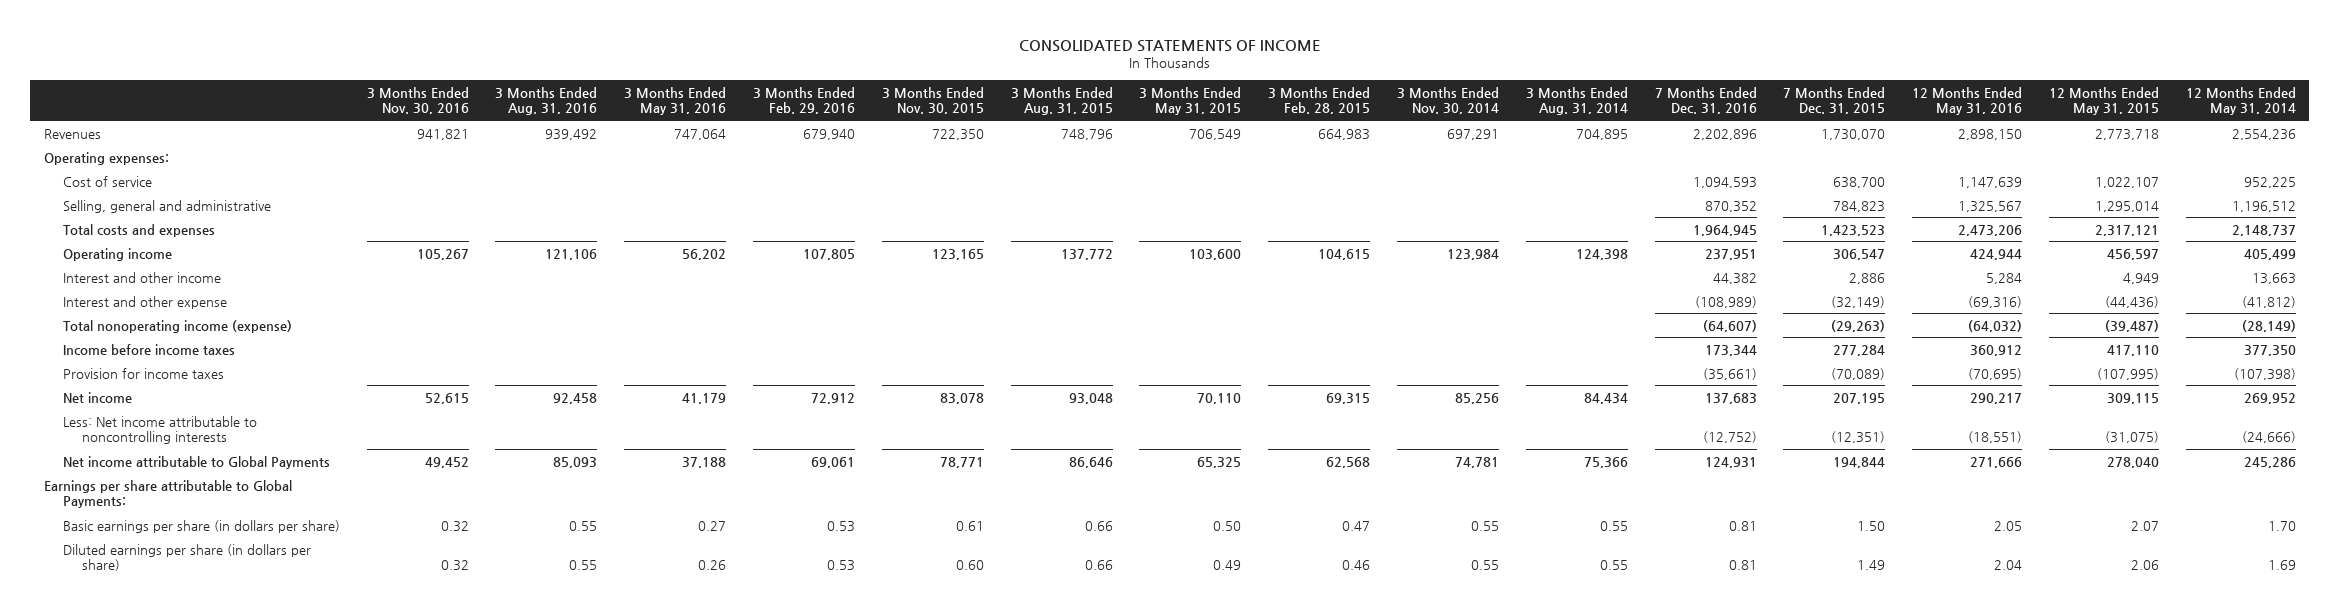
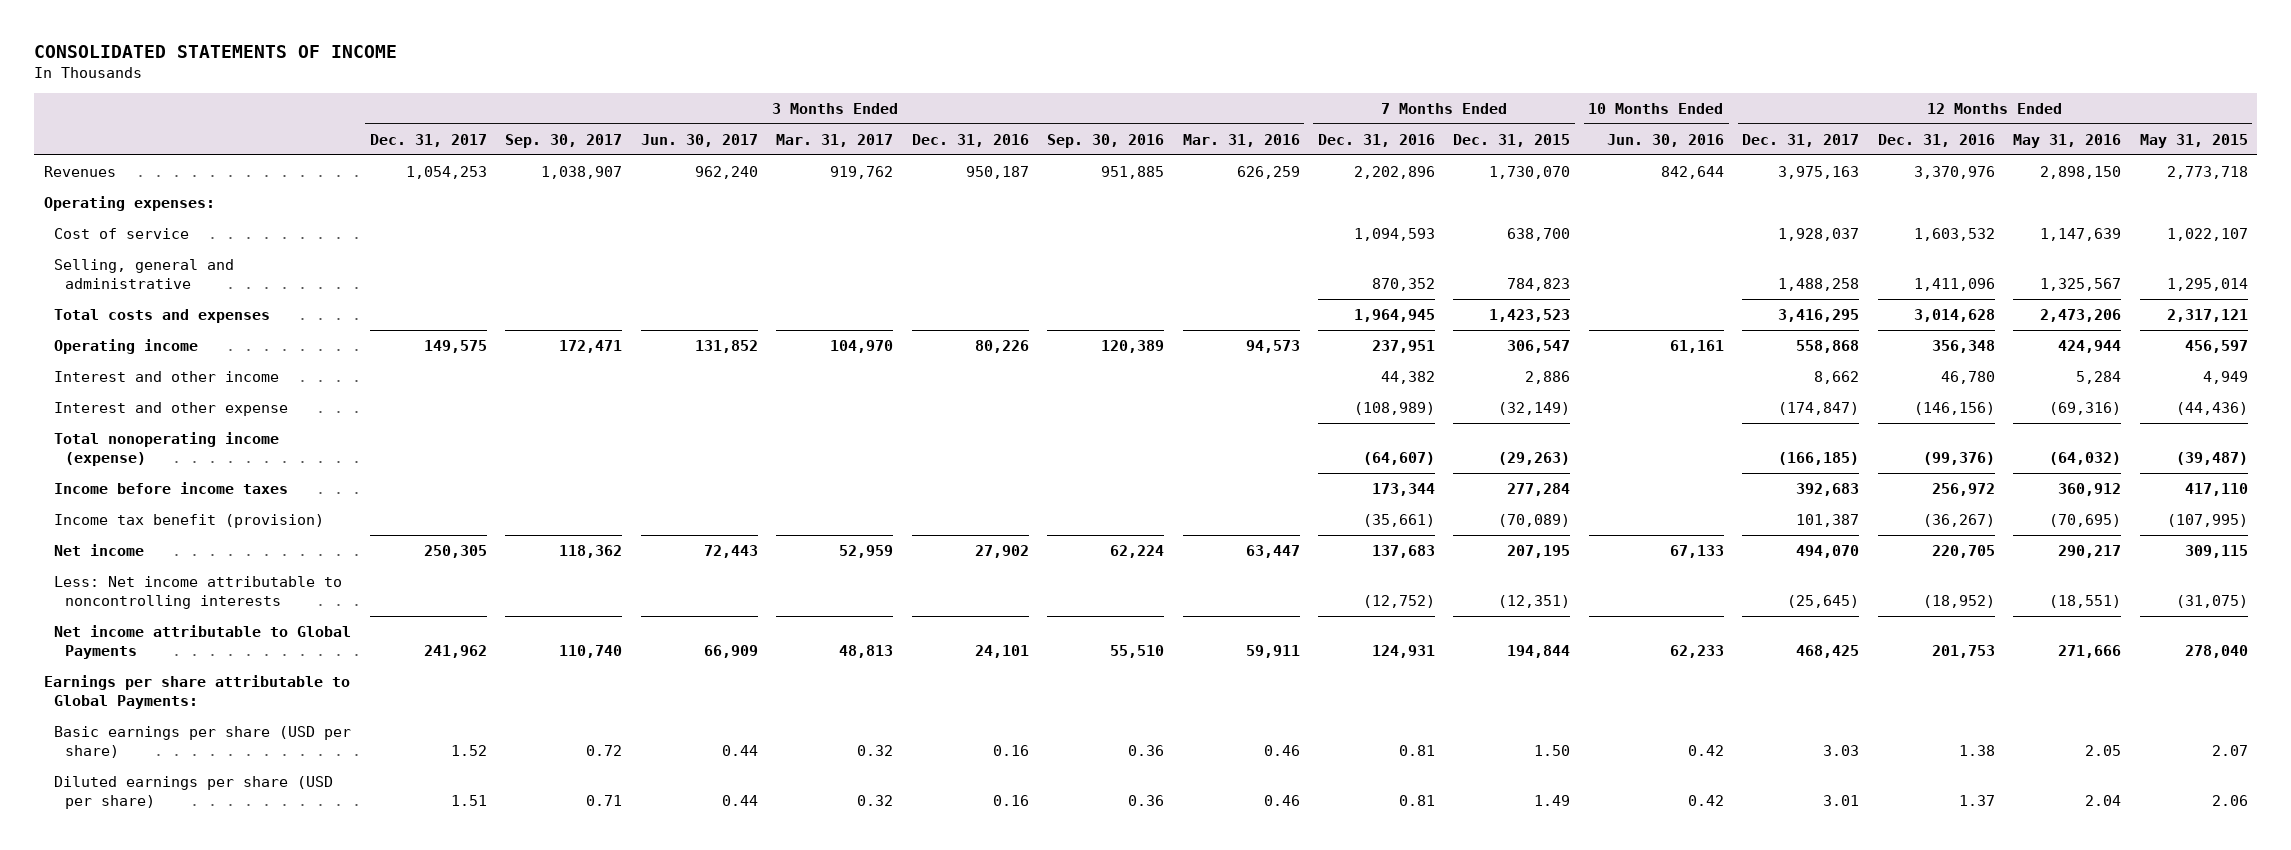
- | 3 Months Ended Nov. 30, 2016 | 3 Months Ended Aug. 31, 2016 | 3 Months Ended May 31, 2016 | 3 Months Ended Feb. 29, 2016 | 3 Months Ended Nov. 30, 2015 | 3 Months Ended Aug. 31, 2015 | 3 Months Ended May 31, 2015 | 3 Months Ended Feb. 28, 2015 | 3 Months Ended Nov. 30, 2014 | 3 Months Ended Aug. 31, 2014 | 7 Months Ended Dec. 31, 2016 | 7 Months Ended Dec. 31, 2015 | 12 Months Ended May 31, 2016 | 12 Months Ended May 31, 2015 | 12 Months Ended May 31, 2014
+ | 3 Months Ended Dec. 31, 2017 | 3 Months Ended Sep. 30, 2017 | 3 Months Ended Jun. 30, 2017 | 3 Months Ended Mar. 31, 2017 | 3 Months Ended Dec. 31, 2016 | 3 Months Ended Sep. 30, 2016 | 3 Months Ended Mar. 31, 2016 | 7 Months Ended Dec. 31, 2016 | 7 Months Ended Dec. 31, 2015 | 10 Months Ended Jun. 30, 2016 | 12 Months Ended Dec. 31, 2017 | 12 Months Ended Dec. 31, 2016 | 12 Months Ended May 31, 2016 | 12 Months Ended May 31, 2015
- Provision for income taxes | | | | | | | | | | | (35,661) | (70,089) | (70,695) | (107,995) | (107,398)
+ Income tax benefit (provision) | | | | | | | | (35,661) | (70,089) | | 101,387 | (36,267) | (70,695) | (107,995)
- Basic earnings per share (in dollars per share) | 0.32 | 0.55 | 0.27 | 0.53 | 0.61 | 0.66 | 0.50 | 0.47 | 0.55 | 0.55 | 0.81 | 1.50 | 2.05 | 2.07 | 1.70
- Diluted earnings per share (in dollars per share) | 0.32 | 0.55 | 0.26 | 0.53 | 0.60 | 0.66 | 0.49 | 0.46 | 0.55 | 0.55 | 0.81 | 1.49 | 2.04 | 2.06 | 1.69
+ Basic earnings per share (USD per share) | 1.52 | 0.72 | 0.44 | 0.32 | 0.16 | 0.36 | 0.46 | 0.81 | 1.50 | 0.42 | 3.03 | 1.38 | 2.05 | 2.07
+ Diluted earnings per share (USD per share) | 1.51 | 0.71 | 0.44 | 0.32 | 0.16 | 0.36 | 0.46 | 0.81 | 1.49 | 0.42 | 3.01 | 1.37 | 2.04 | 2.06

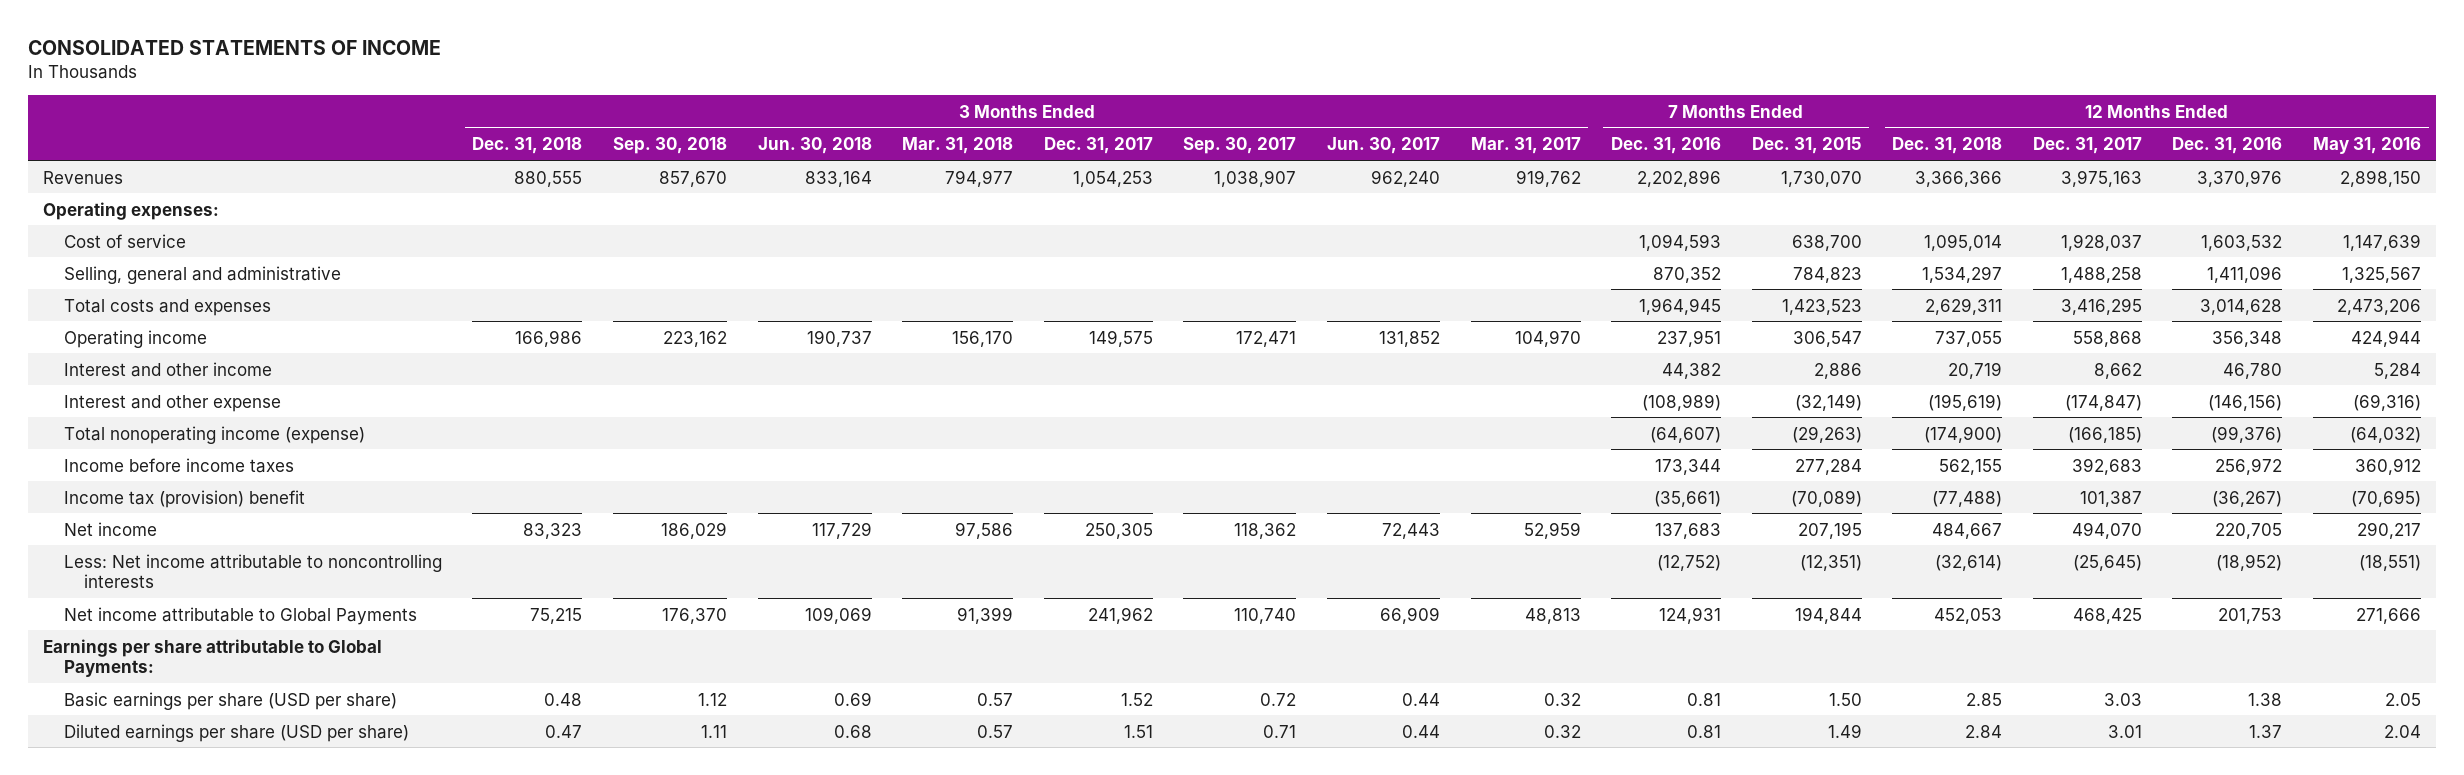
- | 3 Months Ended Dec. 31, 2017 | 3 Months Ended Sep. 30, 2017 | 3 Months Ended Jun. 30, 2017 | 3 Months Ended Mar. 31, 2017 | 3 Months Ended Dec. 31, 2016 | 3 Months Ended Sep. 30, 2016 | 3 Months Ended Mar. 31, 2016 | 7 Months Ended Dec. 31, 2016 | 7 Months Ended Dec. 31, 2015 | 10 Months Ended Jun. 30, 2016 | 12 Months Ended Dec. 31, 2017 | 12 Months Ended Dec. 31, 2016 | 12 Months Ended May 31, 2016 | 12 Months Ended May 31, 2015
+ | 3 Months Ended Dec. 31, 2018 | 3 Months Ended Sep. 30, 2018 | 3 Months Ended Jun. 30, 2018 | 3 Months Ended Mar. 31, 2018 | 3 Months Ended Dec. 31, 2017 | 3 Months Ended Sep. 30, 2017 | 3 Months Ended Jun. 30, 2017 | 3 Months Ended Mar. 31, 2017 | 7 Months Ended Dec. 31, 2016 | 7 Months Ended Dec. 31, 2015 | 12 Months Ended Dec. 31, 2018 | 12 Months Ended Dec. 31, 2017 | 12 Months Ended Dec. 31, 2016 | 12 Months Ended May 31, 2016
- Income tax benefit (provision) | | | | | | | | (35,661) | (70,089) | | 101,387 | (36,267) | (70,695) | (107,995)
+ Income tax (provision) benefit | | | | | | | | | (35,661) | (70,089) | (77,488) | 101,387 | (36,267) | (70,695)

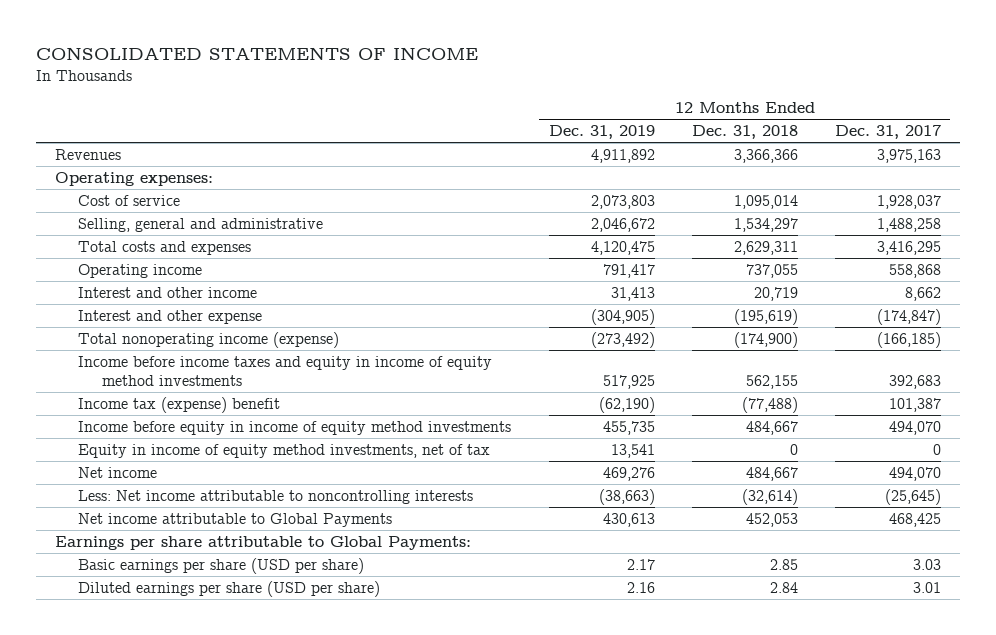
- | 3 Months Ended Dec. 31, 2018 | 3 Months Ended Sep. 30, 2018 | 3 Months Ended Jun. 30, 2018 | 3 Months Ended Mar. 31, 2018 | 3 Months Ended Dec. 31, 2017 | 3 Months Ended Sep. 30, 2017 | 3 Months Ended Jun. 30, 2017 | 3 Months Ended Mar. 31, 2017 | 7 Months Ended Dec. 31, 2016 | 7 Months Ended Dec. 31, 2015 | 12 Months Ended Dec. 31, 2018 | 12 Months Ended Dec. 31, 2017 | 12 Months Ended Dec. 31, 2016 | 12 Months Ended May 31, 2016
+ | 12 Months Ended Dec. 31, 2019 | 12 Months Ended Dec. 31, 2018 | 12 Months Ended Dec. 31, 2017
- Income before income taxes | | | | | | | | | 173,344 | 277,284 | 562,155 | 392,683 | 256,972 | 360,912
- Income tax (provision) benefit | | | | | | | | | (35,661) | (70,089) | (77,488) | 101,387 | (36,267) | (70,695)
+ Income before income taxes and equity in income of equity method investments | 517,925 | 562,155 | 392,683
+ Income tax (expense) benefit | (62,190) | (77,488) | 101,387
+ Income before equity in income of equity method investments | 455,735 | 484,667 | 494,070
+ Equity in income of equity method investments, net of tax | 13,541 | 0 | 0

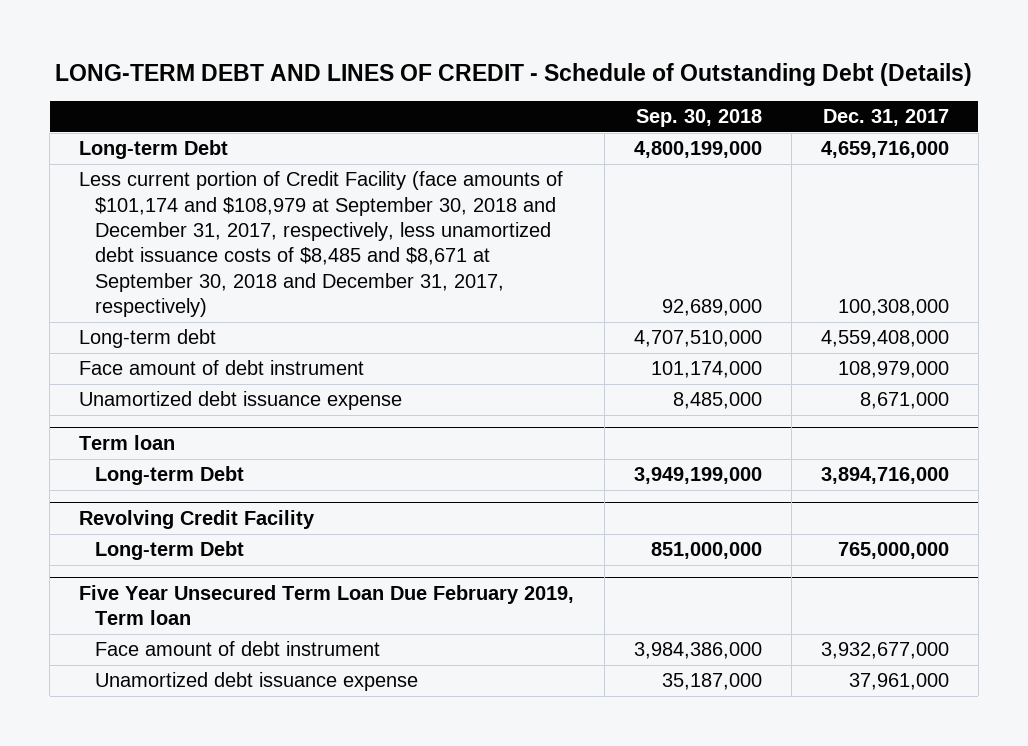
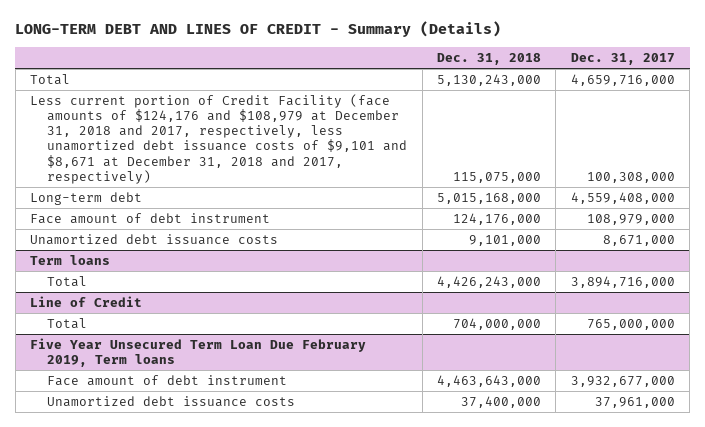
- LONG-TERM DEBT AND LINES OF CREDIT - Schedule of Outstanding Debt (Details)
+ LONG-TERM DEBT AND LINES OF CREDIT - Summary (Details)
- | Sep. 30, 2018 | Dec. 31, 2017
+ | Dec. 31, 2018 | Dec. 31, 2017
- Long-term Debt | 4,800,199,000 | 4,659,716,000
- Less current portion of Credit Facility (face amounts of $101,174 and $108,979 at September 30, 2018 and December 31, 2017, respectively, less unamortized debt issuance costs of $8,485 and $8,671 at September 30, 2018 and December 31, 2017, respectively) | 92,689,000 | 100,308,000
+ Total | 5,130,243,000 | 4,659,716,000
+ Less current portion of Credit Facility (face amounts of $124,176 and $108,979 at December 31, 2018 and 2017, respectively, less unamortized debt issuance costs of $9,101 and $8,671 at December 31, 2018 and 2017, respectively) | 115,075,000 | 100,308,000
- Unamortized debt issuance expense | 8,485,000 | 8,671,000
- Term loan
- Long-term Debt | 3,949,199,000 | 3,894,716,000
- Revolving Credit Facility
- Long-term Debt | 851,000,000 | 765,000,000
- Five Year Unsecured Term Loan Due February 2019, Term loan
+ Unamortized debt issuance costs | 9,101,000 | 8,671,000
+ Term loans
+ Total | 4,426,243,000 | 3,894,716,000
+ Line of Credit
+ Total | 704,000,000 | 765,000,000
+ Five Year Unsecured Term Loan Due February 2019, Term loans
- Unamortized debt issuance expense | 35,187,000 | 37,961,000
+ Unamortized debt issuance costs | 37,400,000 | 37,961,000

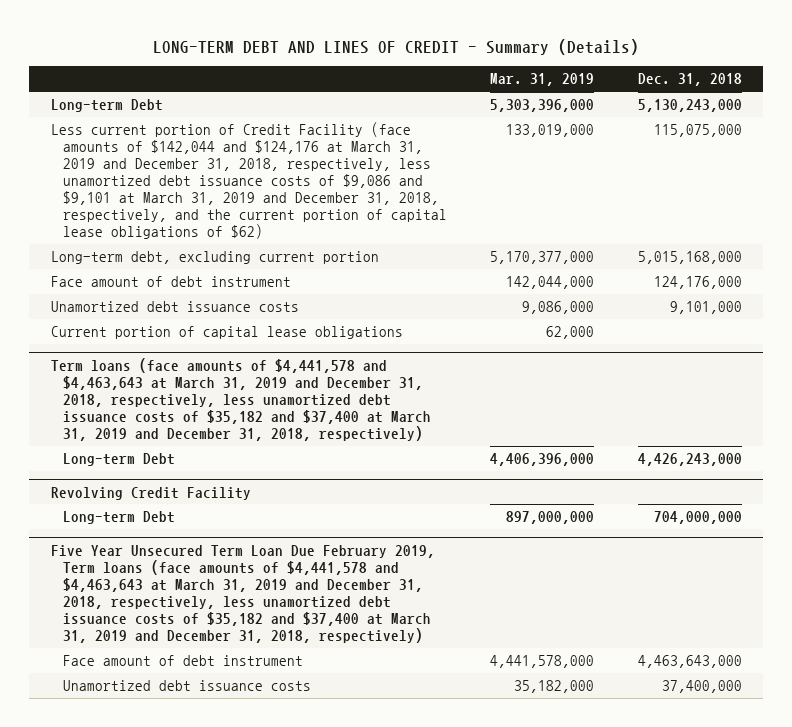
- | Dec. 31, 2018 | Dec. 31, 2017
+ | Mar. 31, 2019 | Dec. 31, 2018
- Total | 5,130,243,000 | 4,659,716,000
- Less current portion of Credit Facility (face amounts of $124,176 and $108,979 at December 31, 2018 and 2017, respectively, less unamortized debt issuance costs of $9,101 and $8,671 at December 31, 2018 and 2017, respectively) | 115,075,000 | 100,308,000
- Long-term debt | 5,015,168,000 | 4,559,408,000
+ Long-term Debt | 5,303,396,000 | 5,130,243,000
+ Less current portion of Credit Facility (face amounts of $142,044 and $124,176 at March 31, 2019 and December 31, 2018, respectively, less unamortized debt issuance costs of $9,086 and $9,101 at March 31, 2019 and December 31, 2018, respectively, and the current portion of capital lease obligations of $62) | 133,019,000 | 115,075,000
+ Long-term debt, excluding current portion | 5,170,377,000 | 5,015,168,000
- Term loans
- Total | 4,426,243,000 | 3,894,716,000
- Line of Credit
- Total | 704,000,000 | 765,000,000
- Five Year Unsecured Term Loan Due February 2019, Term loans
+ Current portion of capital lease obligations | 62,000 |
+ Term loans (face amounts of $4,441,578 and $4,463,643 at March 31, 2019 and December 31, 2018, respectively, less unamortized debt issuance costs of $35,182 and $37,400 at March 31, 2019 and December 31, 2018, respectively)
+ Long-term Debt | 4,406,396,000 | 4,426,243,000
+ Revolving Credit Facility
+ Long-term Debt | 897,000,000 | 704,000,000
+ Five Year Unsecured Term Loan Due February 2019, Term loans (face amounts of $4,441,578 and $4,463,643 at March 31, 2019 and December 31, 2018, respectively, less unamortized debt issuance costs of $35,182 and $37,400 at March 31, 2019 and December 31, 2018, respectively)

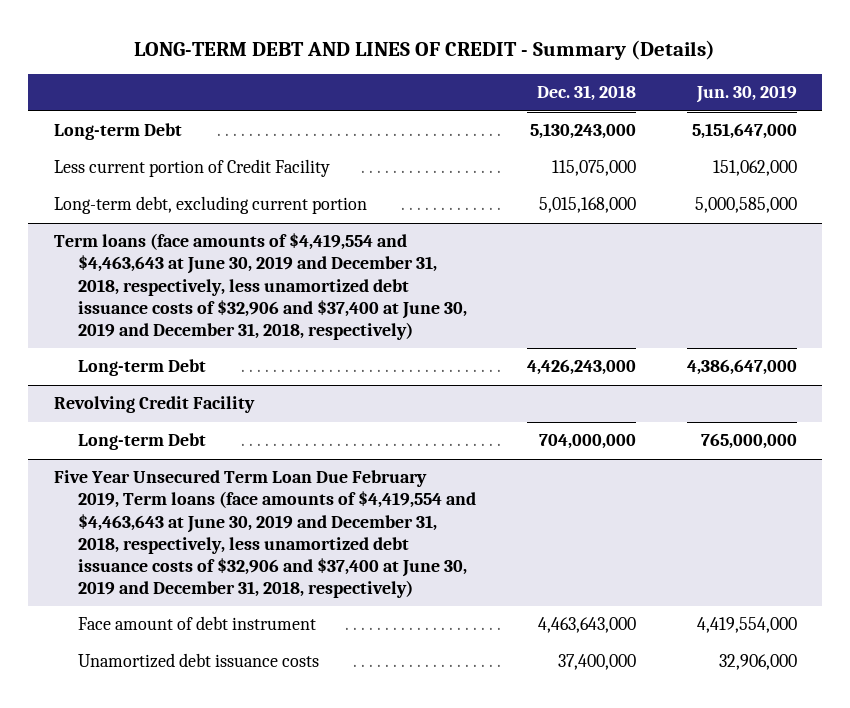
- | Mar. 31, 2019 | Dec. 31, 2018
+ | Dec. 31, 2018 | Jun. 30, 2019
- Less current portion of Credit Facility (face amounts of $142,044 and $124,176 at March 31, 2019 and December 31, 2018, respectively, less unamortized debt issuance costs of $9,086 and $9,101 at March 31, 2019 and December 31, 2018, respectively, and the current portion of capital lease obligations of $62) | 133,019,000 | 115,075,000
+ Less current portion of Credit Facility | 115,075,000 | 151,062,000
- Face amount of debt instrument | 142,044,000 | 124,176,000
- Unamortized debt issuance costs | 9,086,000 | 9,101,000
- Current portion of capital lease obligations | 62,000 |
- Term loans (face amounts of $4,441,578 and $4,463,643 at March 31, 2019 and December 31, 2018, respectively, less unamortized debt issuance costs of $35,182 and $37,400 at March 31, 2019 and December 31, 2018, respectively)
+ Term loans (face amounts of $4,419,554 and $4,463,643 at June 30, 2019 and December 31, 2018, respectively, less unamortized debt issuance costs of $32,906 and $37,400 at June 30, 2019 and December 31, 2018, respectively)
- Five Year Unsecured Term Loan Due February 2019, Term loans (face amounts of $4,441,578 and $4,463,643 at March 31, 2019 and December 31, 2018, respectively, less unamortized debt issuance costs of $35,182 and $37,400 at March 31, 2019 and December 31, 2018, respectively)
+ Five Year Unsecured Term Loan Due February 2019, Term loans (face amounts of $4,419,554 and $4,463,643 at June 30, 2019 and December 31, 2018, respectively, less unamortized debt issuance costs of $32,906 and $37,400 at June 30, 2019 and December 31, 2018, respectively)

